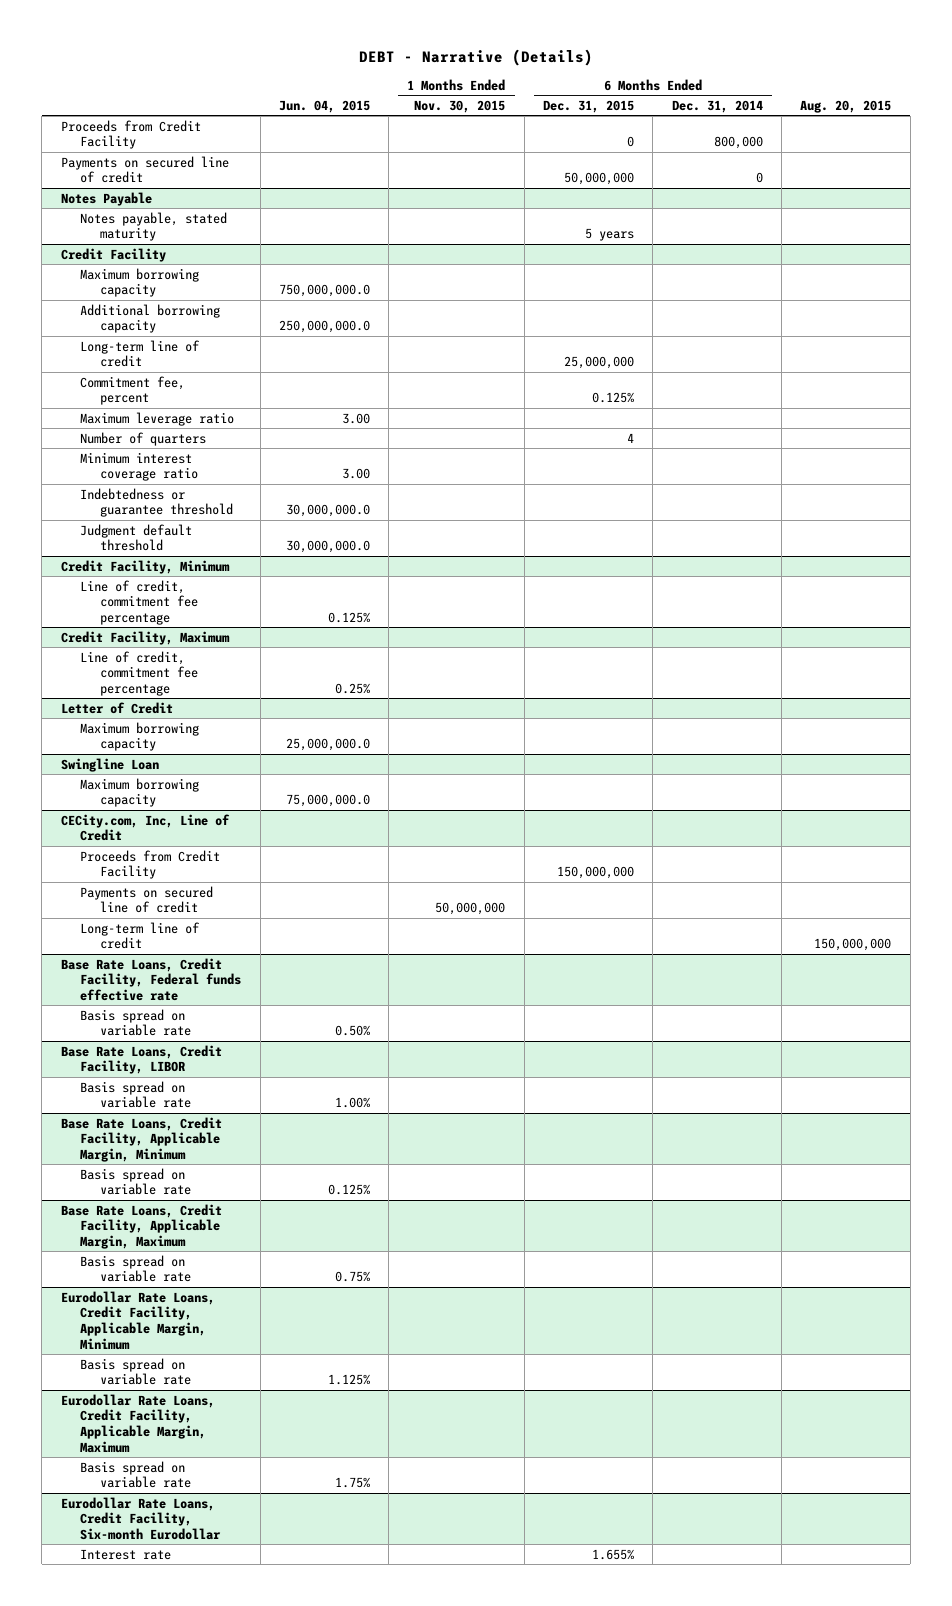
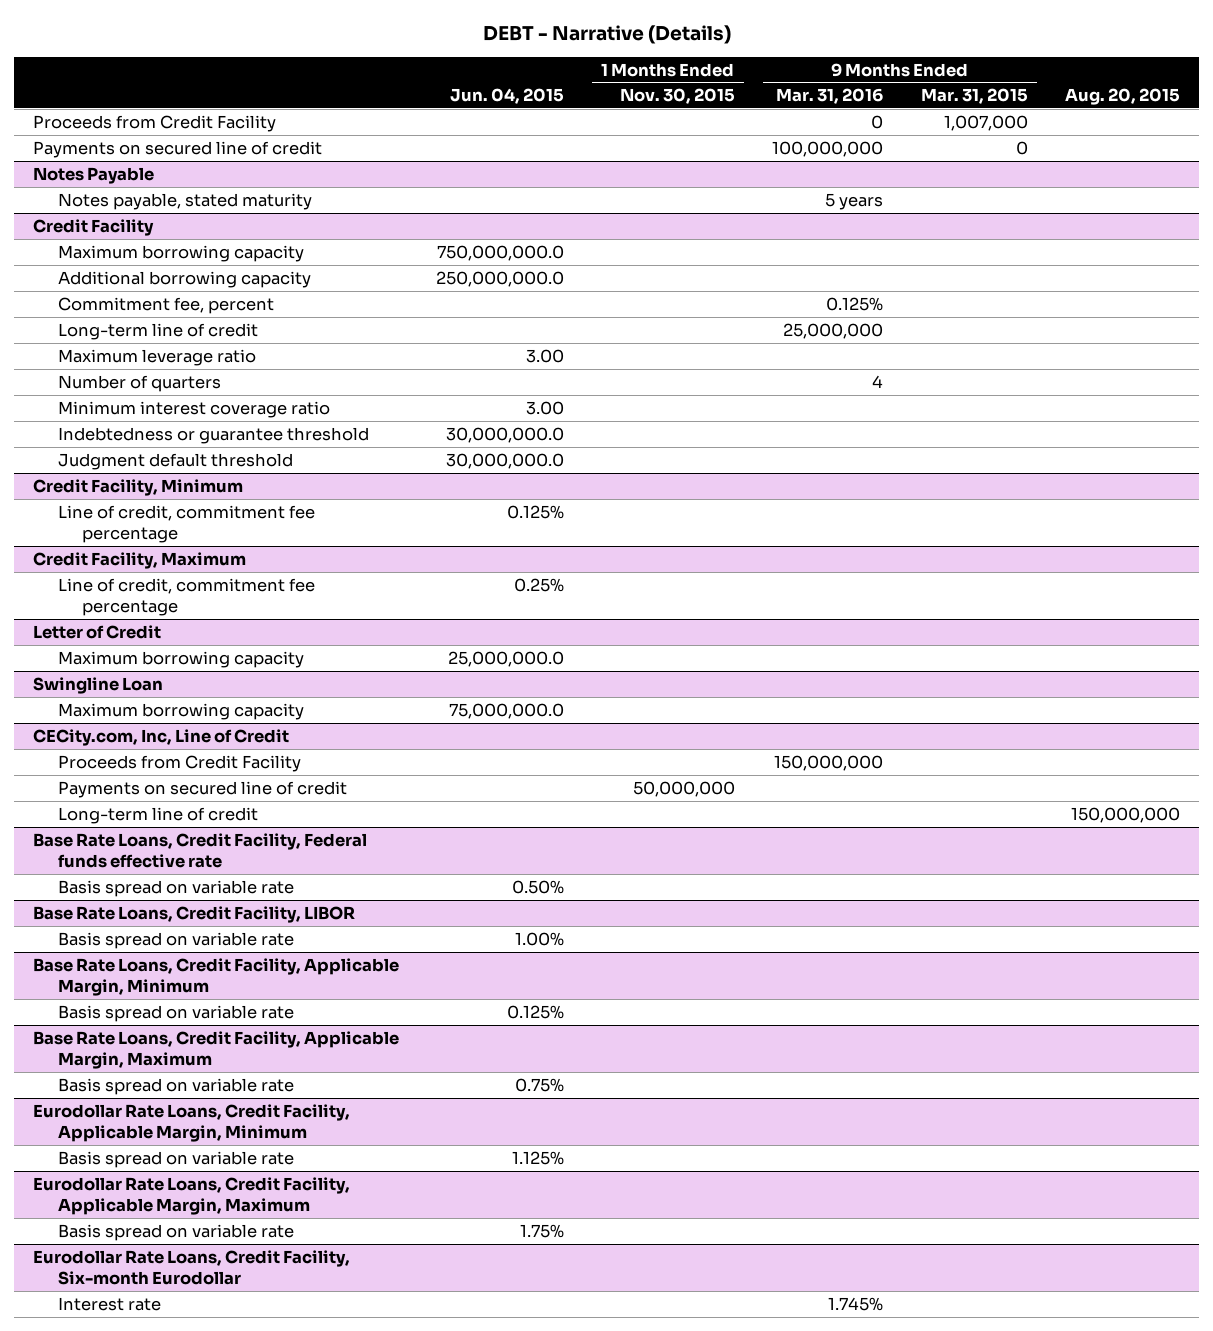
- | Jun. 04, 2015 | 1 Months Ended Nov. 30, 2015 | 6 Months Ended Dec. 31, 2015 | 6 Months Ended Dec. 31, 2014 | Aug. 20, 2015
+ | Jun. 04, 2015 | 1 Months Ended Nov. 30, 2015 | 9 Months Ended Mar. 31, 2016 | 9 Months Ended Mar. 31, 2015 | Aug. 20, 2015
@ Credit Facility
moved down: Long-term line of credit | | | 25,000,000 | |

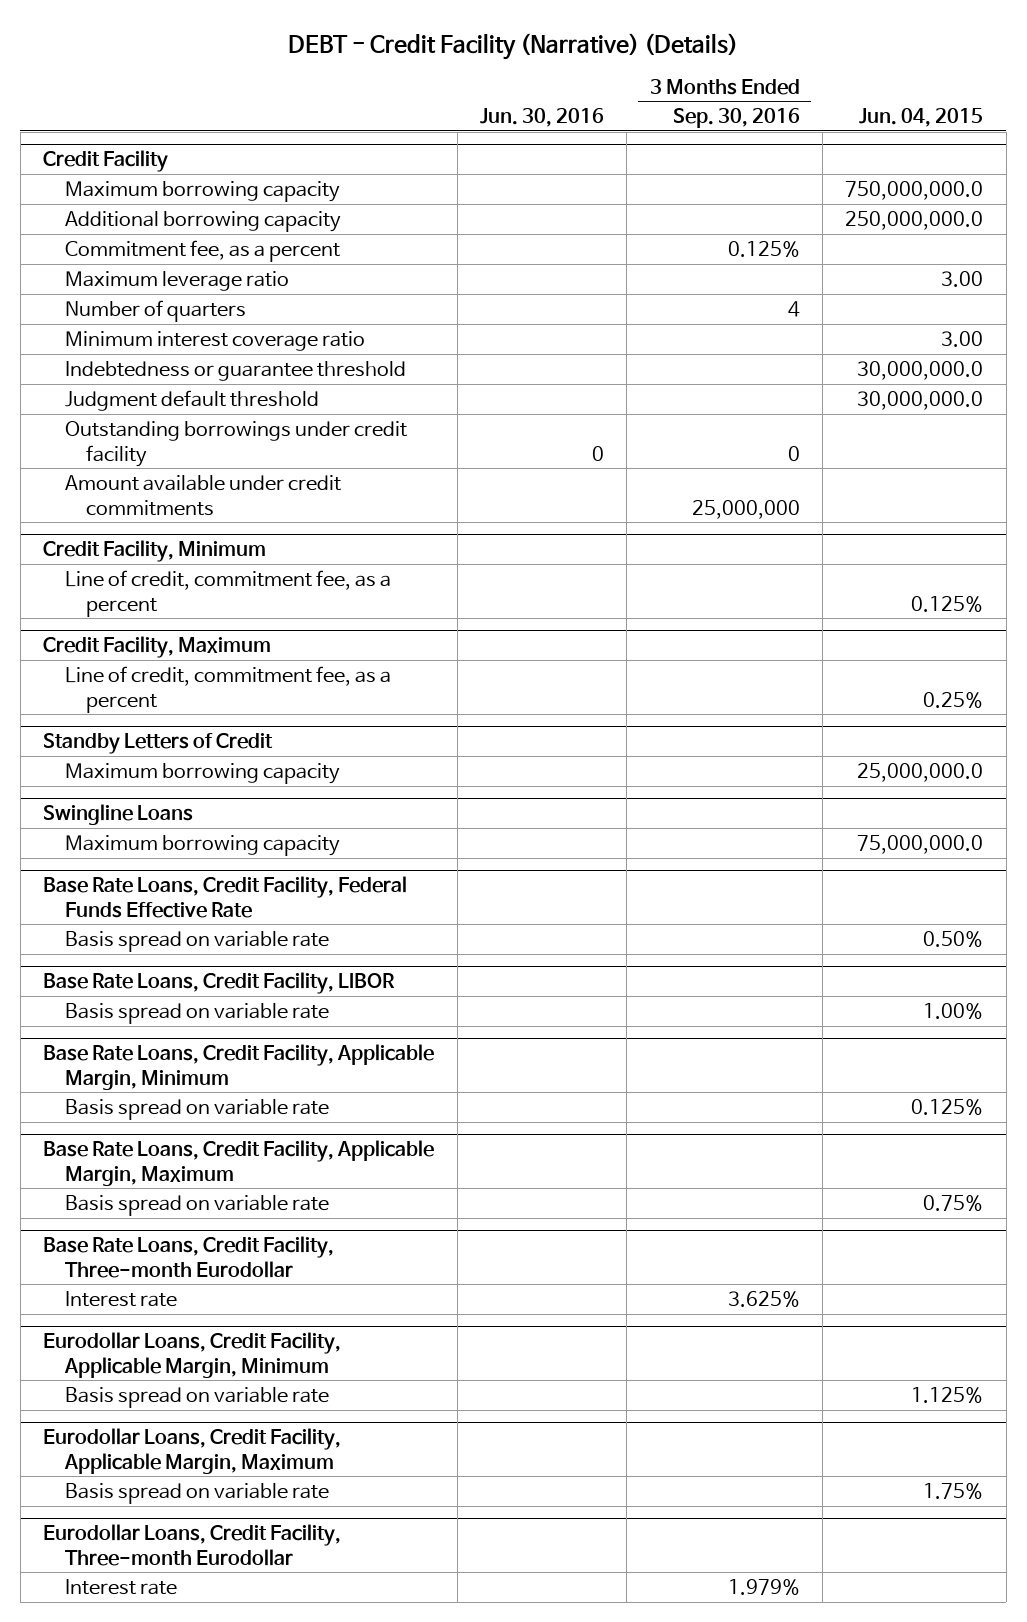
- DEBT - Narrative (Details)
+ DEBT - Credit Facility (Narrative) (Details)
- | Jun. 04, 2015 | 1 Months Ended Nov. 30, 2015 | 9 Months Ended Mar. 31, 2016 | 9 Months Ended Mar. 31, 2015 | Aug. 20, 2015
+ | Jun. 30, 2016 | 3 Months Ended Sep. 30, 2016 | Jun. 04, 2015
- Proceeds from Credit Facility | | | 0 | 1,007,000 |
- Payments on secured line of credit | | | 100,000,000 | 0 |
- Notes Payable
- Notes payable, stated maturity | | | 5 years | |
@ Credit Facility
- Commitment fee, percent | | | 0.125% | |
- Long-term line of credit | | | 25,000,000 | |
+ Commitment fee, as a percent | | 0.125% |
+ Outstanding borrowings under credit facility | 0 | 0 |
+ Amount available under credit commitments | | 25,000,000 |
@ Credit Facility, Minimum
- Line of credit, commitment fee percentage | 0.125% | | | |
+ Line of credit, commitment fee, as a percent | | | 0.125%
@ Credit Facility, Maximum
- Line of credit, commitment fee percentage | 0.25% | | | |
- Letter of Credit
@ Credit Facility, Maximum
+ Line of credit, commitment fee, as a percent | | | 0.25%
+ Standby Letters of Credit
- Swingline Loan
+ Swingline Loans
- CECity.com, Inc, Line of Credit
- Proceeds from Credit Facility | | | 150,000,000 | |
- Payments on secured line of credit | | 50,000,000 | | |
- Long-term line of credit | | | | | 150,000,000
- Base Rate Loans, Credit Facility, Federal funds effective rate
+ Base Rate Loans, Credit Facility, Federal Funds Effective Rate
- Eurodollar Rate Loans, Credit Facility, Applicable Margin, Minimum
+ Base Rate Loans, Credit Facility, Three-month Eurodollar
+ Interest rate | | 3.625% |
+ Eurodollar Loans, Credit Facility, Applicable Margin, Minimum
- Eurodollar Rate Loans, Credit Facility, Applicable Margin, Maximum
+ Eurodollar Loans, Credit Facility, Applicable Margin, Maximum
- Eurodollar Rate Loans, Credit Facility, Six-month Eurodollar
+ Eurodollar Loans, Credit Facility, Three-month Eurodollar

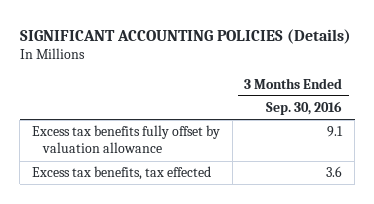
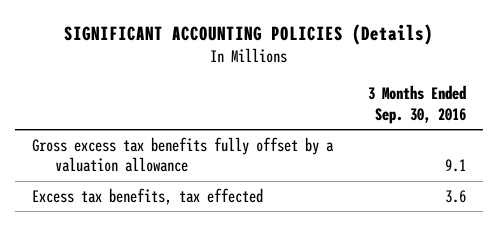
- Excess tax benefits fully offset by valuation allowance | 9.1
+ Gross excess tax benefits fully offset by a valuation allowance | 9.1

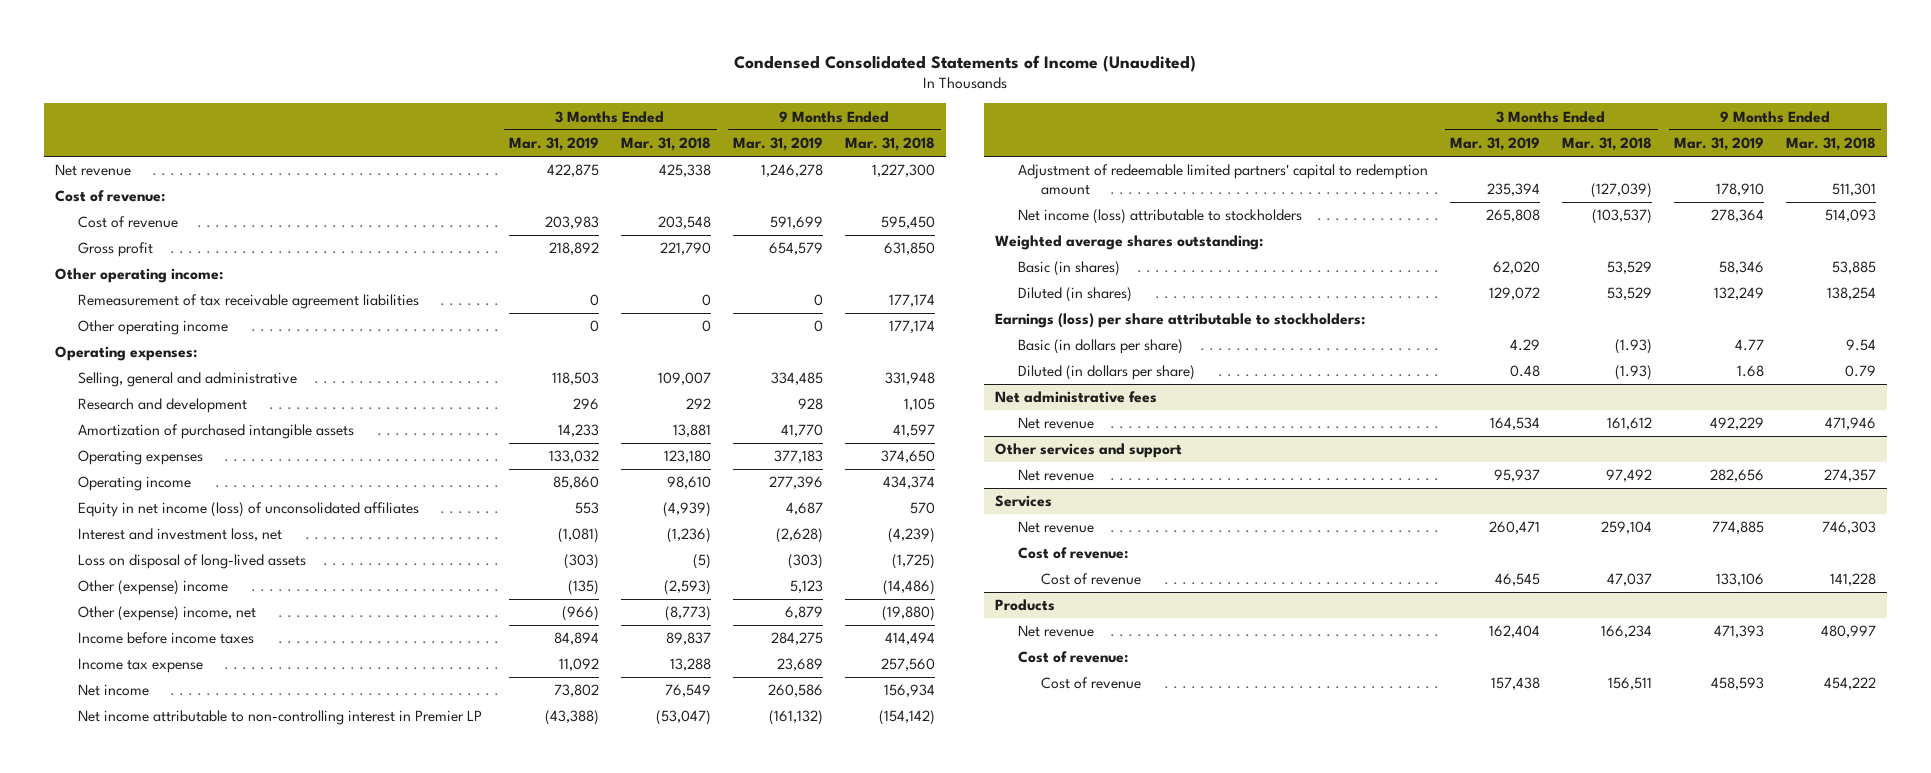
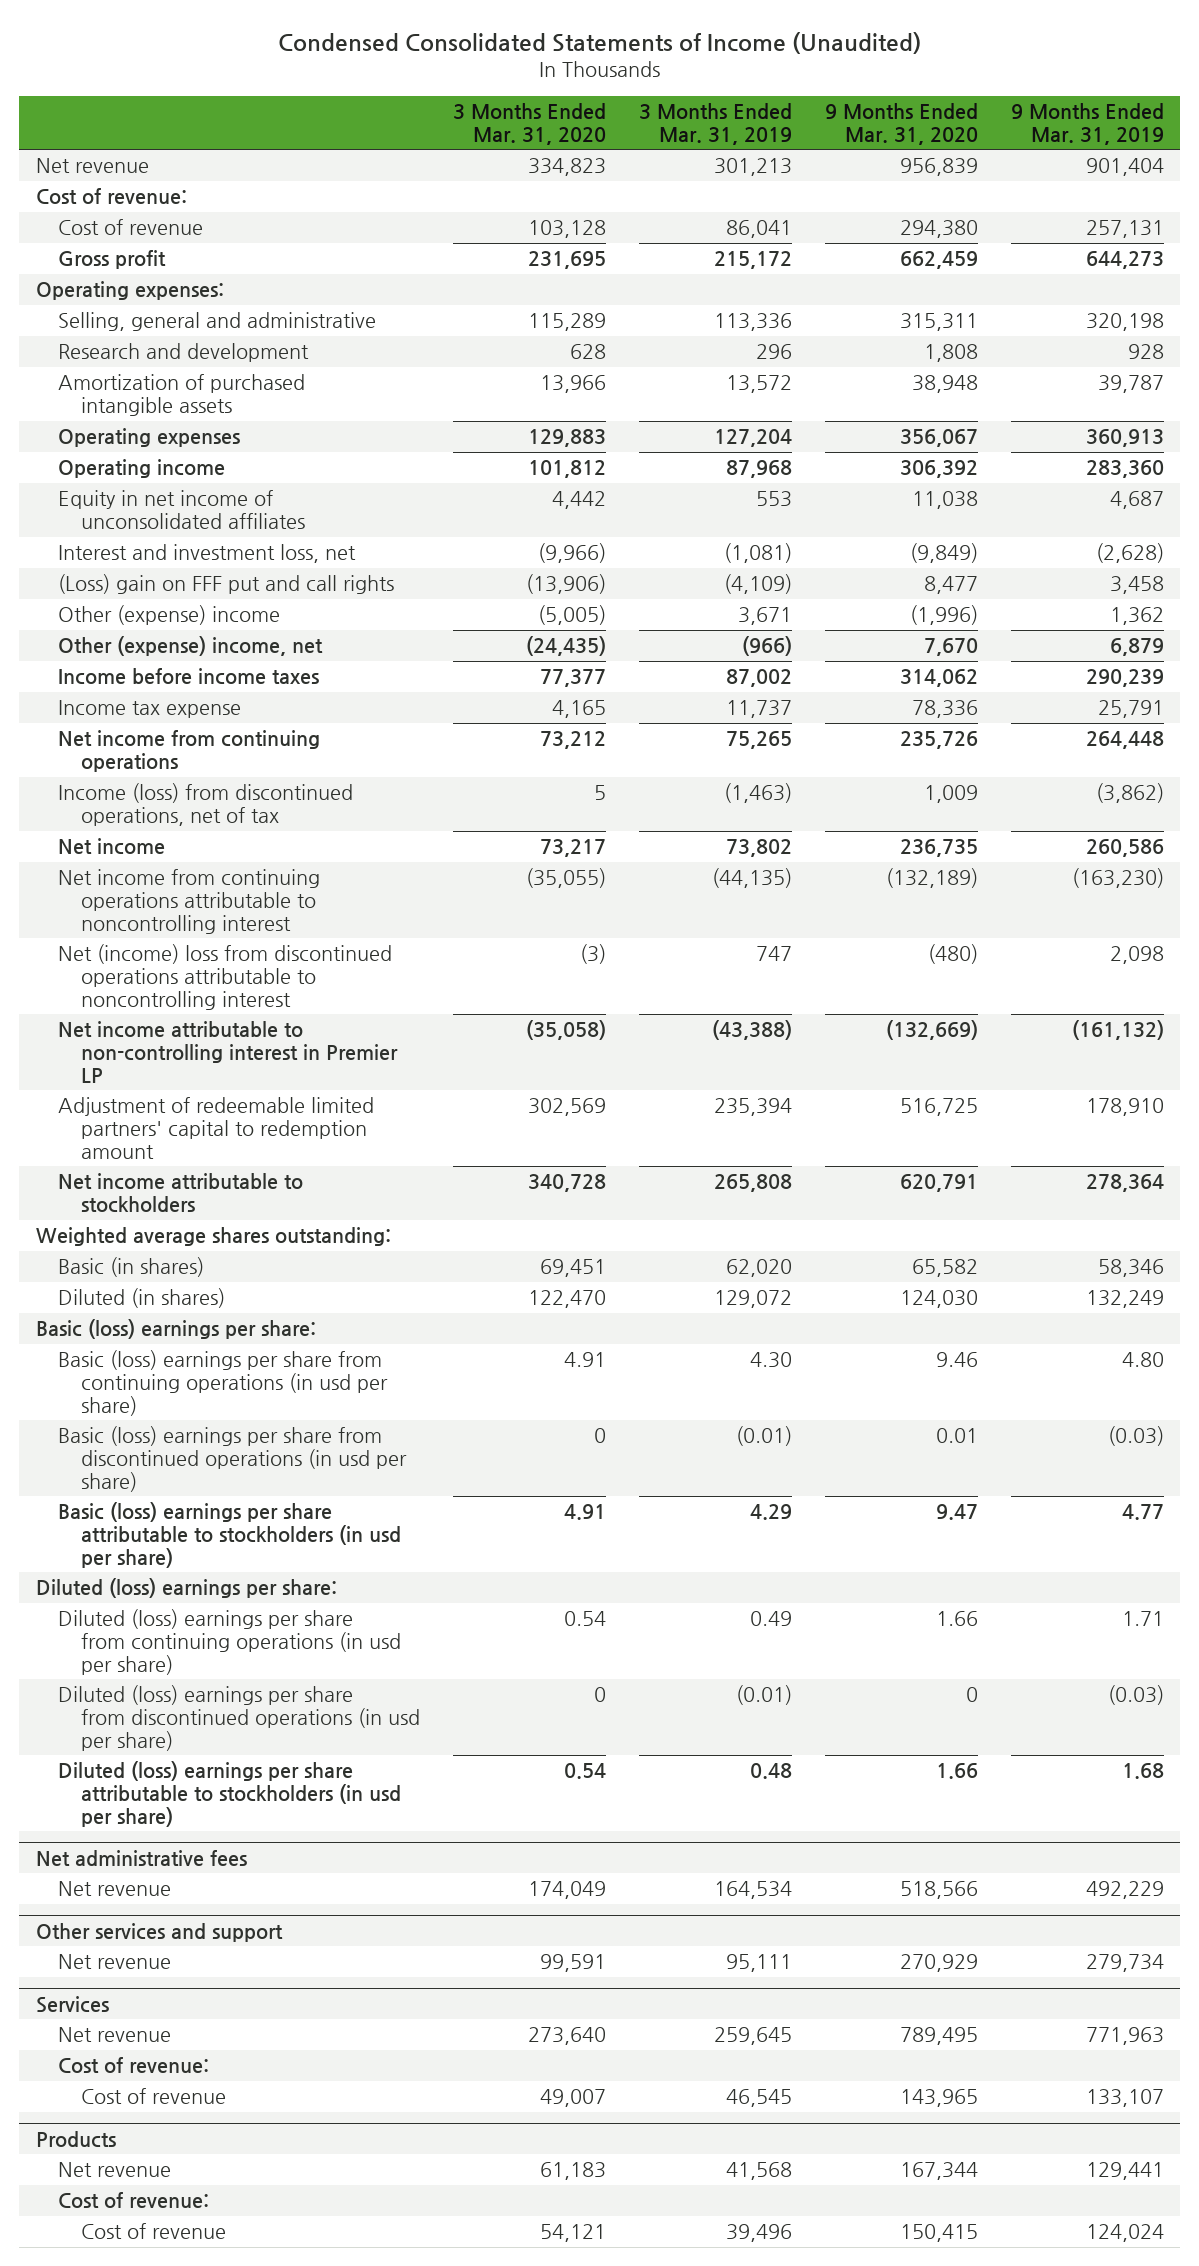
- | 3 Months Ended Mar. 31, 2019 | 3 Months Ended Mar. 31, 2018 | 9 Months Ended Mar. 31, 2019 | 9 Months Ended Mar. 31, 2018
+ | 3 Months Ended Mar. 31, 2020 | 3 Months Ended Mar. 31, 2019 | 9 Months Ended Mar. 31, 2020 | 9 Months Ended Mar. 31, 2019
- Net revenue | 422,875 | 425,338 | 1,246,278 | 1,227,300
+ Net revenue | 334,823 | 301,213 | 956,839 | 901,404
- Cost of revenue | 203,983 | 203,548 | 591,699 | 595,450
- Gross profit | 218,892 | 221,790 | 654,579 | 631,850
- Other operating income:
- Remeasurement of tax receivable agreement liabilities | 0 | 0 | 0 | 177,174
- Other operating income | 0 | 0 | 0 | 177,174
+ Cost of revenue | 103,128 | 86,041 | 294,380 | 257,131
+ Gross profit | 231,695 | 215,172 | 662,459 | 644,273
- Selling, general and administrative | 118,503 | 109,007 | 334,485 | 331,948
+ Selling, general and administrative | 115,289 | 113,336 | 315,311 | 320,198
- Amortization of purchased intangible assets | 14,233 | 13,881 | 41,770 | 41,597
- Operating expenses | 133,032 | 123,180 | 377,183 | 374,650
- Operating income | 85,860 | 98,610 | 277,396 | 434,374
- Equity in net income (loss) of unconsolidated affiliates | 553 | (4,939) | 4,687 | 570
+ Amortization of purchased intangible assets | 13,966 | 13,572 | 38,948 | 39,787
+ Operating expenses | 129,883 | 127,204 | 356,067 | 360,913
+ Operating income | 101,812 | 87,968 | 306,392 | 283,360
+ Equity in net income of unconsolidated affiliates | 4,442 | 553 | 11,038 | 4,687
- Loss on disposal of long-lived assets | (303) | (5) | (303) | (1,725)
- Other (expense) income | (135) | (2,593) | 5,123 | (14,486)
+ (Loss) gain on FFF put and call rights | (13,906) | (4,109) | 8,477 | 3,458
+ Other (expense) income | (5,005) | 3,671 | (1,996) | 1,362
- Income before income taxes | 84,894 | 89,837 | 284,275 | 414,494
- Income tax expense | 11,092 | 13,288 | 23,689 | 257,560
+ Income before income taxes | 77,377 | 87,002 | 314,062 | 290,239
+ Income tax expense | 4,165 | 11,737 | 78,336 | 25,791
+ Net income from continuing operations | 73,212 | 75,265 | 235,726 | 264,448
+ Income (loss) from discontinued operations, net of tax | 5 | (1,463) | 1,009 | (3,862)
+ Net income from continuing operations attributable to noncontrolling interest | (35,055) | (44,135) | (132,189) | (163,230)
+ Net (income) loss from discontinued operations attributable to noncontrolling interest | (3) | 747 | (480) | 2,098
- Net income (loss) attributable to stockholders | 265,808 | (103,537) | 278,364 | 514,093
+ Net income attributable to stockholders | 340,728 | 265,808 | 620,791 | 278,364
- Earnings (loss) per share attributable to stockholders:
- Basic (in dollars per share) | 4.29 | (1.93) | 4.77 | 9.54
- Diluted (in dollars per share) | 0.48 | (1.93) | 1.68 | 0.79
+ Basic (loss) earnings per share:
+ Basic (loss) earnings per share from continuing operations (in usd per share) | 4.91 | 4.30 | 9.46 | 4.80
+ Basic (loss) earnings per share from discontinued operations (in usd per share) | 0 | (0.01) | 0.01 | (0.03)
+ Basic (loss) earnings per share attributable to stockholders (in usd per share) | 4.91 | 4.29 | 9.47 | 4.77
+ Diluted (loss) earnings per share:
+ Diluted (loss) earnings per share from continuing operations (in usd per share) | 0.54 | 0.49 | 1.66 | 1.71
+ Diluted (loss) earnings per share from discontinued operations (in usd per share) | 0 | (0.01) | 0 | (0.03)
+ Diluted (loss) earnings per share attributable to stockholders (in usd per share) | 0.54 | 0.48 | 1.66 | 1.68
@ Other services and support
- Net revenue | 95,937 | 97,492 | 282,656 | 274,357
+ Net revenue | 99,591 | 95,111 | 270,929 | 279,734
@ Services
- Net revenue | 260,471 | 259,104 | 774,885 | 746,303
+ Net revenue | 273,640 | 259,645 | 789,495 | 771,963
- Cost of revenue | 46,545 | 47,037 | 133,106 | 141,228
+ Cost of revenue | 49,007 | 46,545 | 143,965 | 133,107
@ Products
- Net revenue | 162,404 | 166,234 | 471,393 | 480,997
+ Net revenue | 61,183 | 41,568 | 167,344 | 129,441
- Cost of revenue | 157,438 | 156,511 | 458,593 | 454,222
+ Cost of revenue | 54,121 | 39,496 | 150,415 | 124,024

